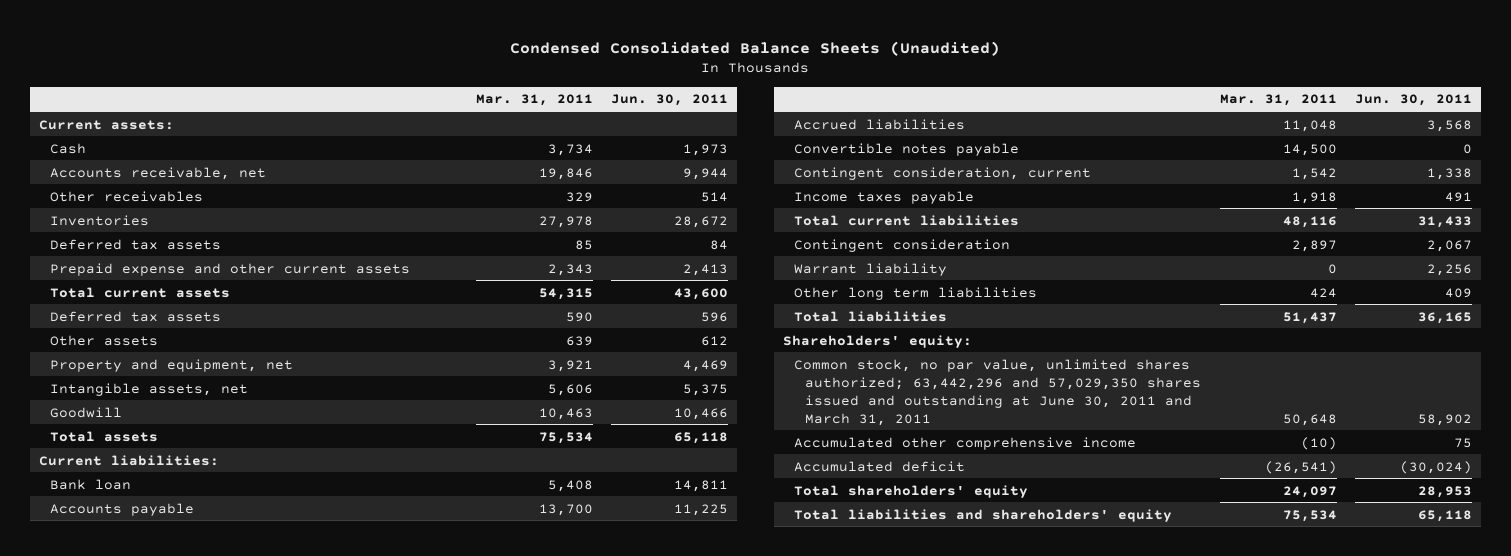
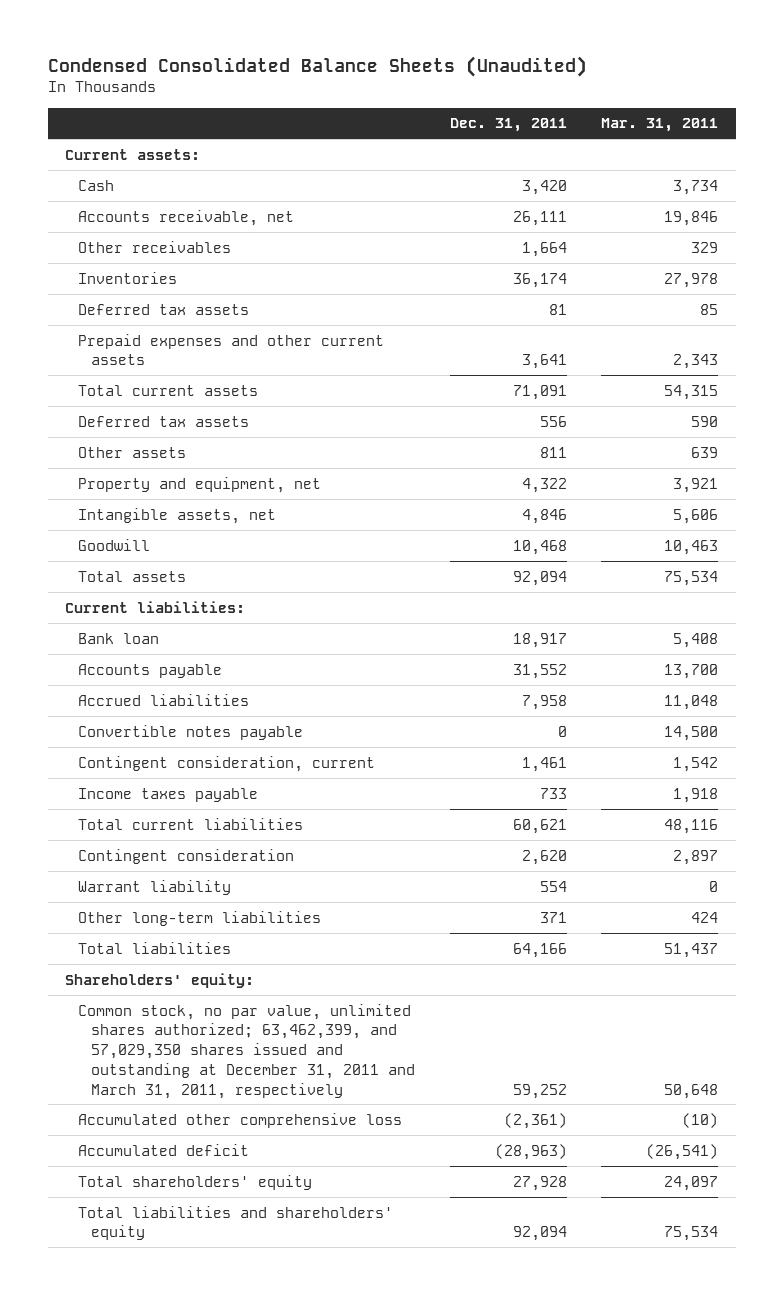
- | Mar. 31, 2011 | Jun. 30, 2011
+ | Dec. 31, 2011 | Mar. 31, 2011
- Prepaid expense and other current assets | 2,343 | 2,413
+ Prepaid expenses and other current assets | 3,641 | 2,343
- Other long term liabilities | 424 | 409
+ Other long-term liabilities | 371 | 424
- Common stock, no par value, unlimited shares authorized; 63,442,296 and 57,029,350 shares issued and outstanding at June 30, 2011 and March 31, 2011 | 50,648 | 58,902
- Accumulated other comprehensive income | (10) | 75
+ Common stock, no par value, unlimited shares authorized; 63,462,399, and 57,029,350 shares issued and outstanding at December 31, 2011 and March 31, 2011, respectively | 59,252 | 50,648
+ Accumulated other comprehensive loss | (2,361) | (10)

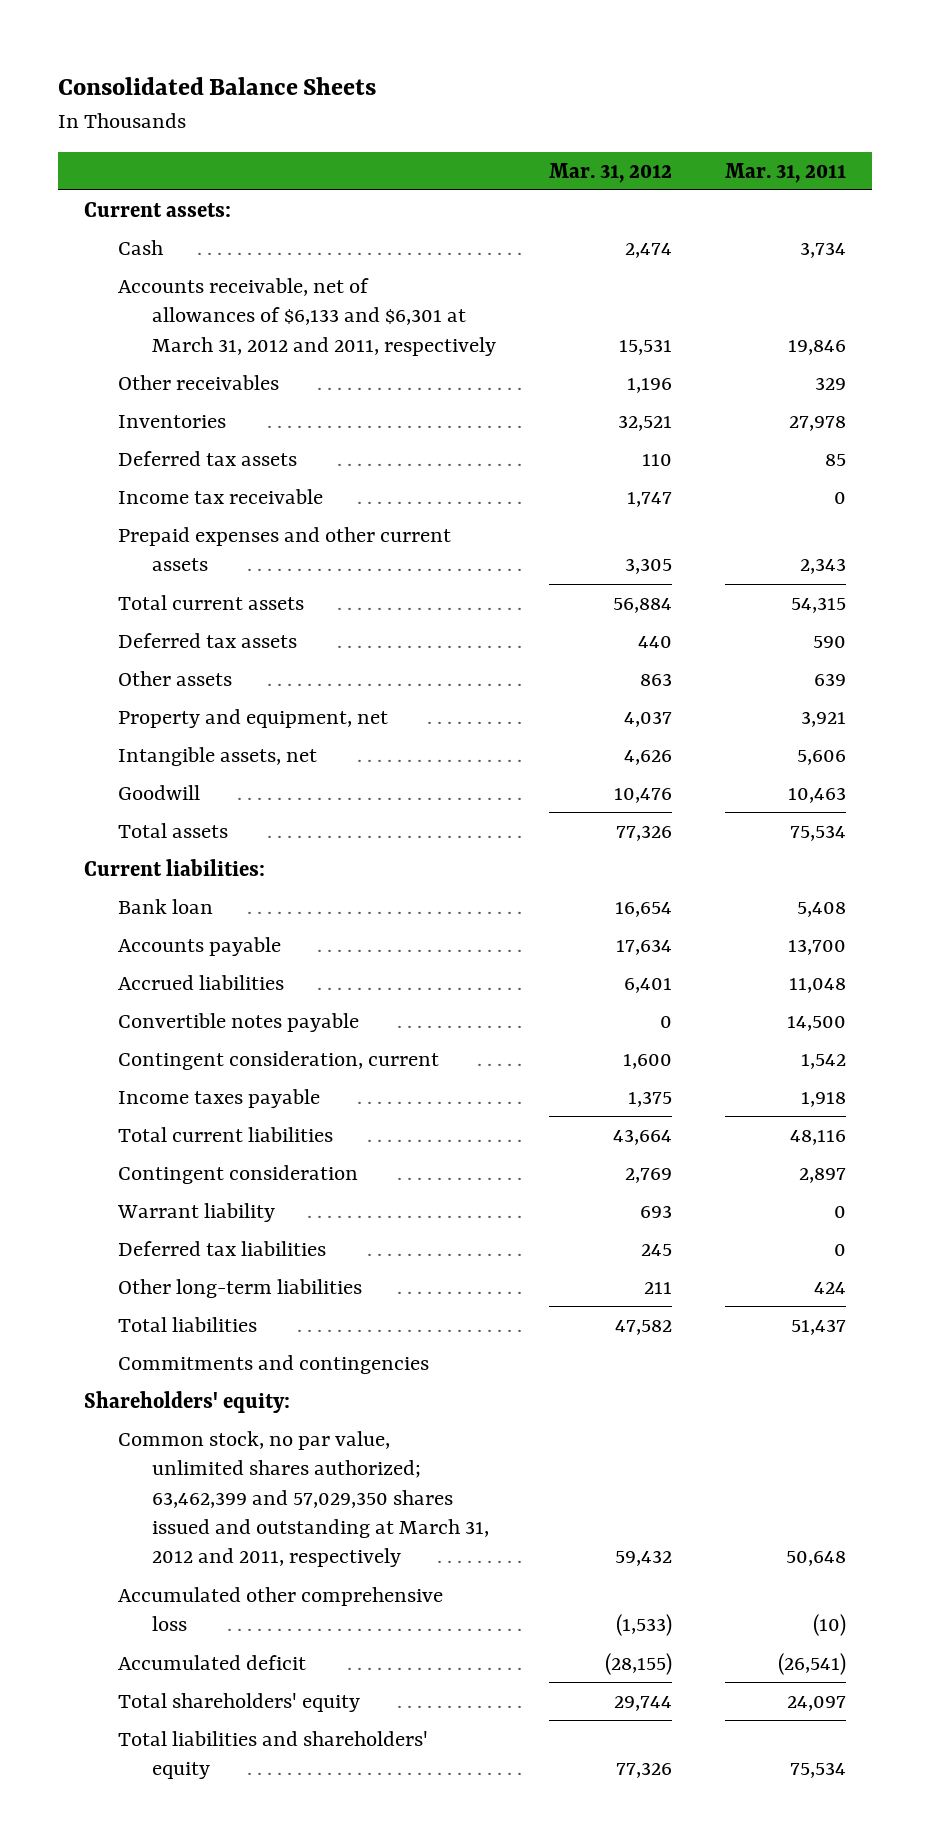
- Condensed Consolidated Balance Sheets (Unaudited)
+ Consolidated Balance Sheets
- | Dec. 31, 2011 | Mar. 31, 2011
+ | Mar. 31, 2012 | Mar. 31, 2011
- Accounts receivable, net | 26,111 | 19,846
+ Accounts receivable, net of allowances of $6,133 and $6,301 at March 31, 2012 and 2011, respectively | 15,531 | 19,846
+ Income tax receivable | 1,747 | 0
+ Deferred tax liabilities | 245 | 0
+ Commitments and contingencies
- Common stock, no par value, unlimited shares authorized; 63,462,399, and 57,029,350 shares issued and outstanding at December 31, 2011 and March 31, 2011, respectively | 59,252 | 50,648
+ Common stock, no par value, unlimited shares authorized; 63,462,399 and 57,029,350 shares issued and outstanding at March 31, 2012 and 2011, respectively | 59,432 | 50,648

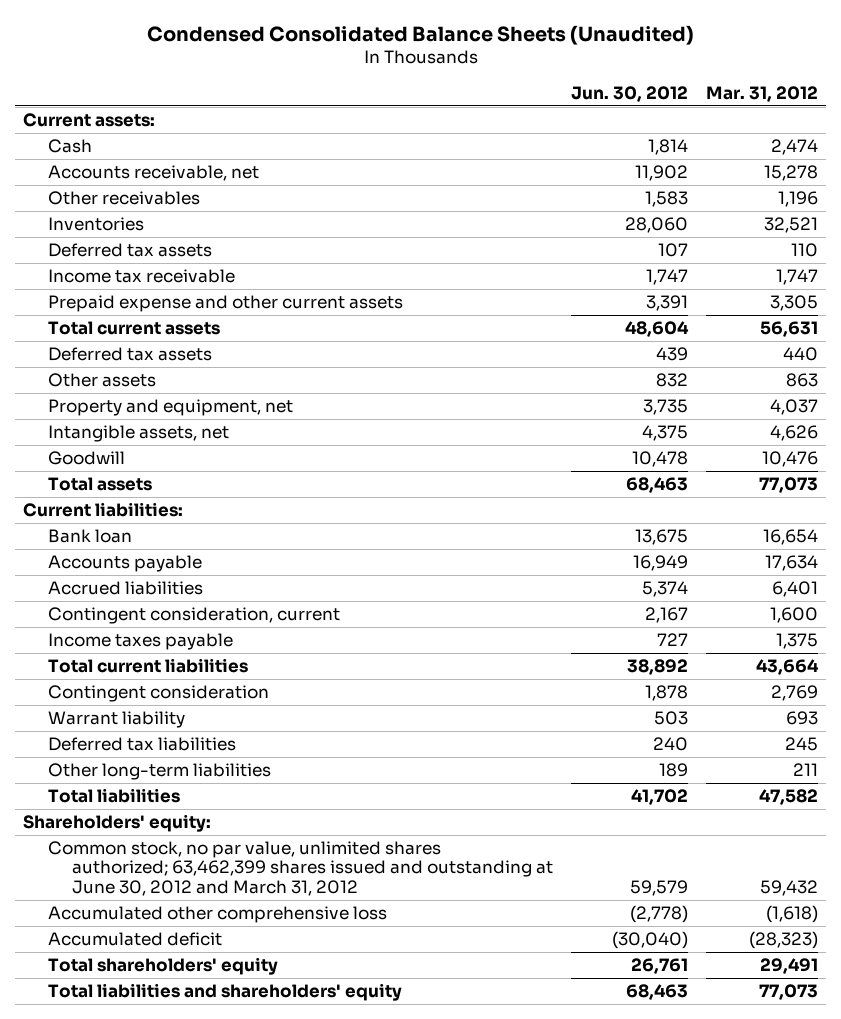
- Consolidated Balance Sheets
+ Condensed Consolidated Balance Sheets (Unaudited)
- | Mar. 31, 2012 | Mar. 31, 2011
+ | Jun. 30, 2012 | Mar. 31, 2012
- Accounts receivable, net of allowances of $6,133 and $6,301 at March 31, 2012 and 2011, respectively | 15,531 | 19,846
+ Accounts receivable, net | 11,902 | 15,278
- Prepaid expenses and other current assets | 3,305 | 2,343
- Total current assets | 56,884 | 54,315
+ Prepaid expense and other current assets | 3,391 | 3,305
+ Total current assets | 48,604 | 56,631
- Total assets | 77,326 | 75,534
+ Total assets | 68,463 | 77,073
- Convertible notes payable | 0 | 14,500
- Commitments and contingencies
- Common stock, no par value, unlimited shares authorized; 63,462,399 and 57,029,350 shares issued and outstanding at March 31, 2012 and 2011, respectively | 59,432 | 50,648
- Accumulated other comprehensive loss | (1,533) | (10)
- Accumulated deficit | (28,155) | (26,541)
- Total shareholders' equity | 29,744 | 24,097
- Total liabilities and shareholders' equity | 77,326 | 75,534
+ Common stock, no par value, unlimited shares authorized; 63,462,399 shares issued and outstanding at June 30, 2012 and March 31, 2012 | 59,579 | 59,432
+ Accumulated other comprehensive loss | (2,778) | (1,618)
+ Accumulated deficit | (30,040) | (28,323)
+ Total shareholders' equity | 26,761 | 29,491
+ Total liabilities and shareholders' equity | 68,463 | 77,073

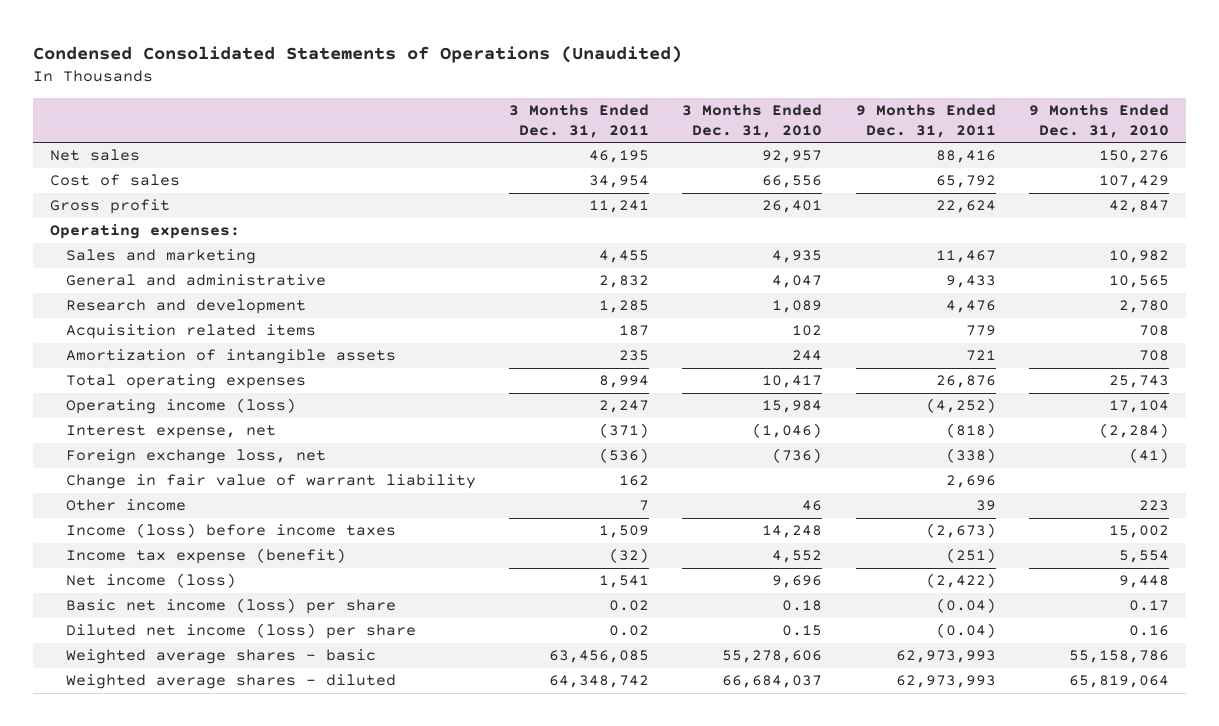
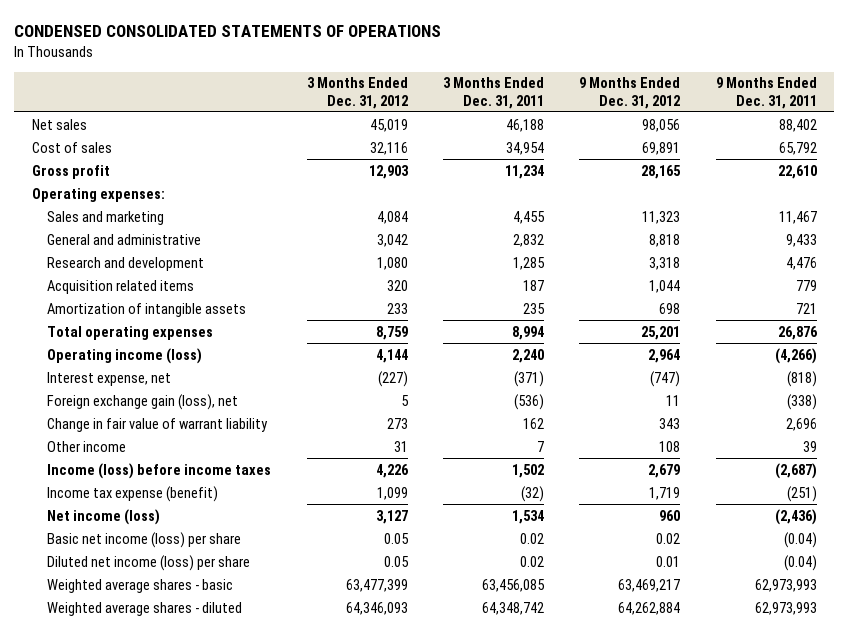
- Condensed Consolidated Statements of Operations (Unaudited)
+ CONDENSED CONSOLIDATED STATEMENTS OF OPERATIONS
- | 3 Months Ended Dec. 31, 2011 | 3 Months Ended Dec. 31, 2010 | 9 Months Ended Dec. 31, 2011 | 9 Months Ended Dec. 31, 2010
+ | 3 Months Ended Dec. 31, 2012 | 3 Months Ended Dec. 31, 2011 | 9 Months Ended Dec. 31, 2012 | 9 Months Ended Dec. 31, 2011
- Net sales | 46,195 | 92,957 | 88,416 | 150,276
+ Net sales | 45,019 | 46,188 | 98,056 | 88,402
- Gross profit | 11,241 | 26,401 | 22,624 | 42,847
+ Gross profit | 12,903 | 11,234 | 28,165 | 22,610
- Operating income (loss) | 2,247 | 15,984 | (4,252) | 17,104
+ Operating income (loss) | 4,144 | 2,240 | 2,964 | (4,266)
- Foreign exchange loss, net | (536) | (736) | (338) | (41)
+ Foreign exchange gain (loss), net | 5 | (536) | 11 | (338)
- Income (loss) before income taxes | 1,509 | 14,248 | (2,673) | 15,002
+ Income (loss) before income taxes | 4,226 | 1,502 | 2,679 | (2,687)
- Net income (loss) | 1,541 | 9,696 | (2,422) | 9,448
+ Net income (loss) | 3,127 | 1,534 | 960 | (2,436)

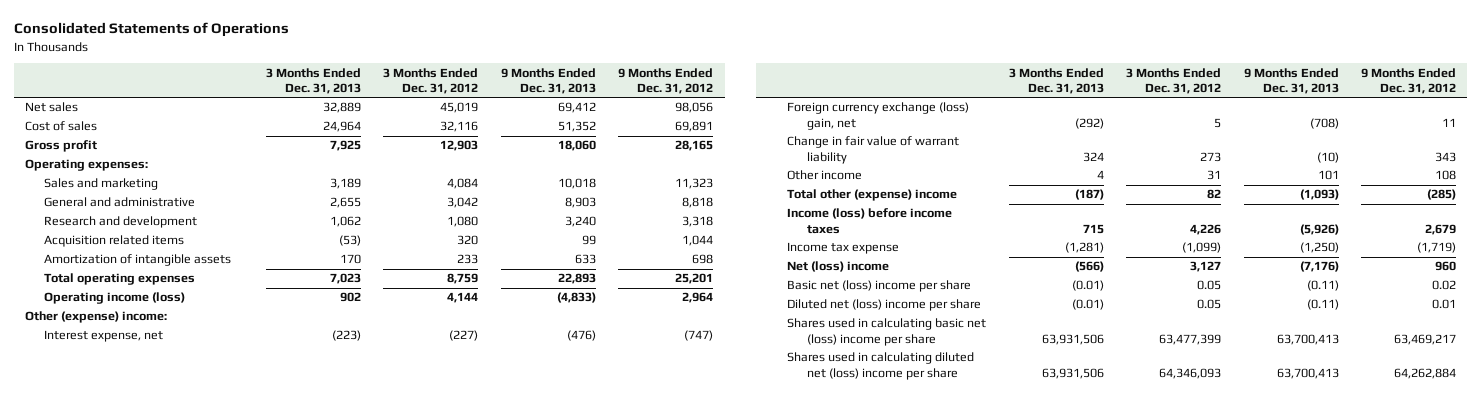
- CONDENSED CONSOLIDATED STATEMENTS OF OPERATIONS
+ Consolidated Statements of Operations
- | 3 Months Ended Dec. 31, 2012 | 3 Months Ended Dec. 31, 2011 | 9 Months Ended Dec. 31, 2012 | 9 Months Ended Dec. 31, 2011
+ | 3 Months Ended Dec. 31, 2013 | 3 Months Ended Dec. 31, 2012 | 9 Months Ended Dec. 31, 2013 | 9 Months Ended Dec. 31, 2012
+ Other (expense) income:
- Foreign exchange gain (loss), net | 5 | (536) | 11 | (338)
+ Foreign currency exchange (loss) gain, net | (292) | 5 | (708) | 11
+ Total other (expense) income | (187) | 82 | (1,093) | (285)
- Income tax expense (benefit) | 1,099 | (32) | 1,719 | (251)
- Net income (loss) | 3,127 | 1,534 | 960 | (2,436)
- Basic net income (loss) per share | 0.05 | 0.02 | 0.02 | (0.04)
- Diluted net income (loss) per share | 0.05 | 0.02 | 0.01 | (0.04)
- Weighted average shares - basic | 63,477,399 | 63,456,085 | 63,469,217 | 62,973,993
- Weighted average shares - diluted | 64,346,093 | 64,348,742 | 64,262,884 | 62,973,993
+ Income tax expense | (1,281) | (1,099) | (1,250) | (1,719)
+ Net (loss) income | (566) | 3,127 | (7,176) | 960
+ Basic net (loss) income per share | (0.01) | 0.05 | (0.11) | 0.02
+ Diluted net (loss) income per share | (0.01) | 0.05 | (0.11) | 0.01
+ Shares used in calculating basic net (loss) income per share | 63,931,506 | 63,477,399 | 63,700,413 | 63,469,217
+ Shares used in calculating diluted net (loss) income per share | 63,931,506 | 64,346,093 | 63,700,413 | 64,262,884

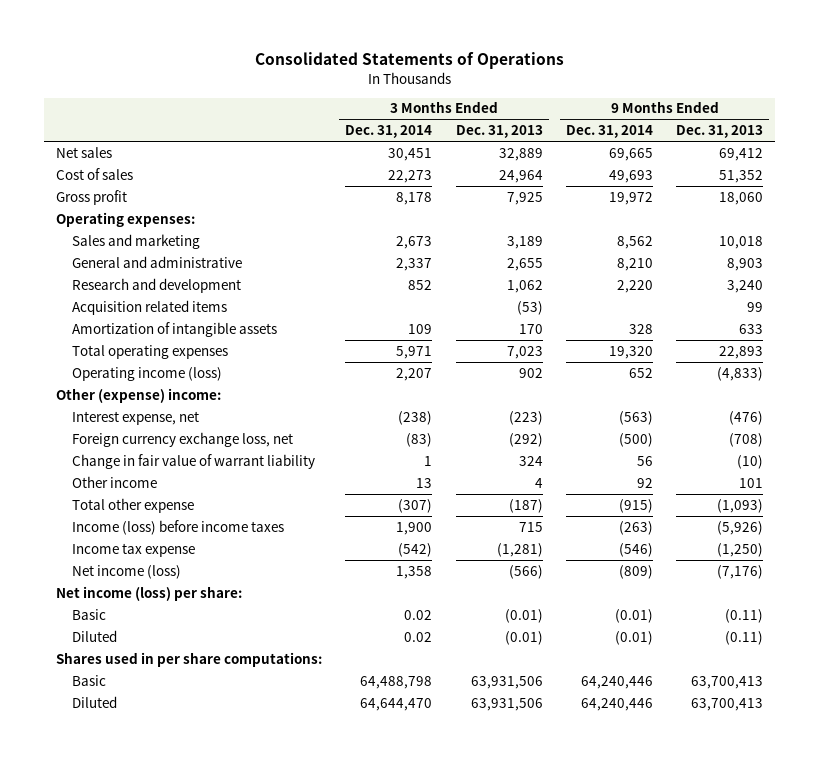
- | 3 Months Ended Dec. 31, 2013 | 3 Months Ended Dec. 31, 2012 | 9 Months Ended Dec. 31, 2013 | 9 Months Ended Dec. 31, 2012
+ | 3 Months Ended Dec. 31, 2014 | 3 Months Ended Dec. 31, 2013 | 9 Months Ended Dec. 31, 2014 | 9 Months Ended Dec. 31, 2013
- Foreign currency exchange (loss) gain, net | (292) | 5 | (708) | 11
+ Foreign currency exchange loss, net | (83) | (292) | (500) | (708)
- Total other (expense) income | (187) | 82 | (1,093) | (285)
+ Total other expense | (307) | (187) | (915) | (1,093)
- Net (loss) income | (566) | 3,127 | (7,176) | 960
- Basic net (loss) income per share | (0.01) | 0.05 | (0.11) | 0.02
- Diluted net (loss) income per share | (0.01) | 0.05 | (0.11) | 0.01
- Shares used in calculating basic net (loss) income per share | 63,931,506 | 63,477,399 | 63,700,413 | 63,469,217
- Shares used in calculating diluted net (loss) income per share | 63,931,506 | 64,346,093 | 63,700,413 | 64,262,884
+ Net income (loss) | 1,358 | (566) | (809) | (7,176)
+ Net income (loss) per share:
+ Basic | 0.02 | (0.01) | (0.01) | (0.11)
+ Diluted | 0.02 | (0.01) | (0.01) | (0.11)
+ Shares used in per share computations:
+ Basic | 64,488,798 | 63,931,506 | 64,240,446 | 63,700,413
+ Diluted | 64,644,470 | 63,931,506 | 64,240,446 | 63,700,413

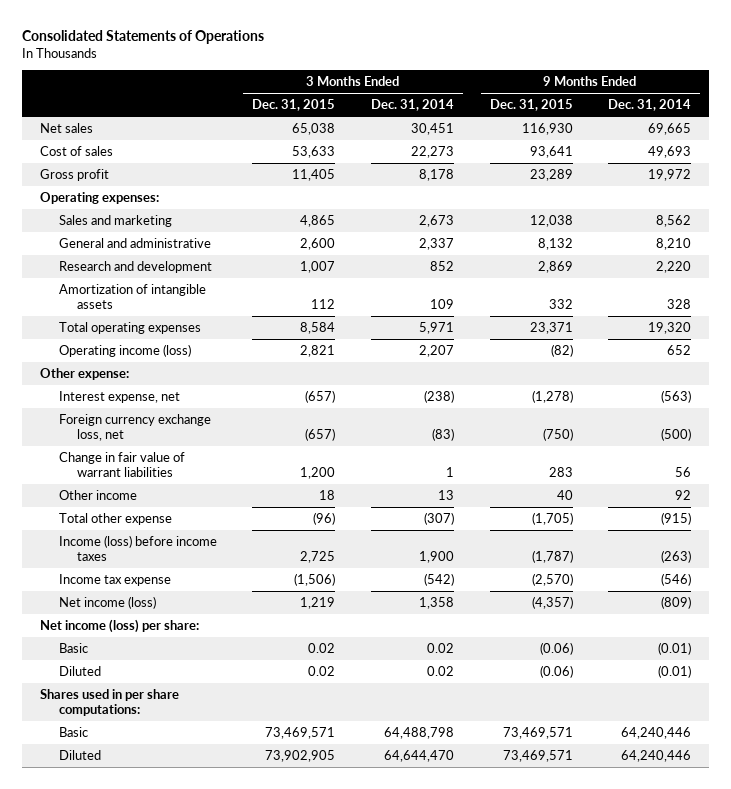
- | 3 Months Ended Dec. 31, 2014 | 3 Months Ended Dec. 31, 2013 | 9 Months Ended Dec. 31, 2014 | 9 Months Ended Dec. 31, 2013
+ | 3 Months Ended Dec. 31, 2015 | 3 Months Ended Dec. 31, 2014 | 9 Months Ended Dec. 31, 2015 | 9 Months Ended Dec. 31, 2014
- Acquisition related items | | (53) | | 99
- Other (expense) income:
+ Other expense:
- Change in fair value of warrant liability | 1 | 324 | 56 | (10)
+ Change in fair value of warrant liabilities | 1,200 | 1 | 283 | 56

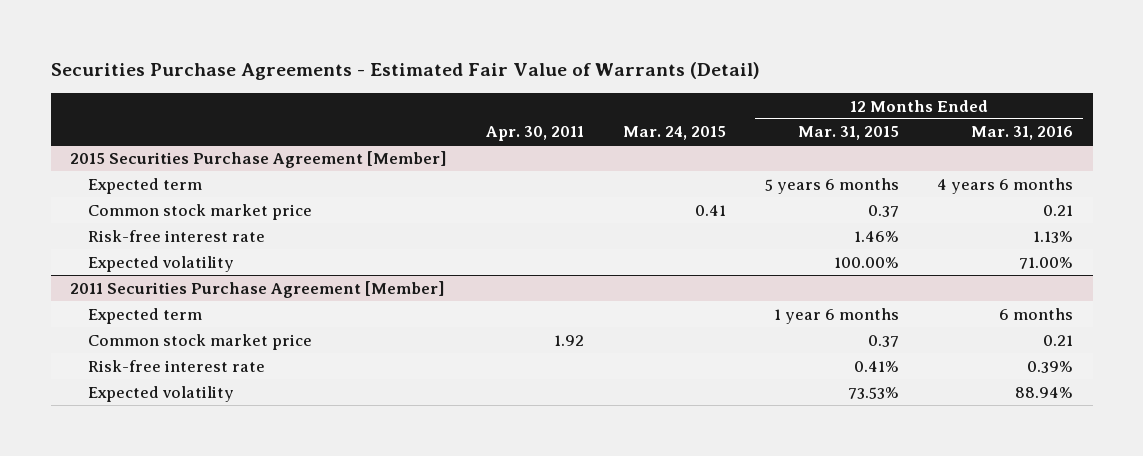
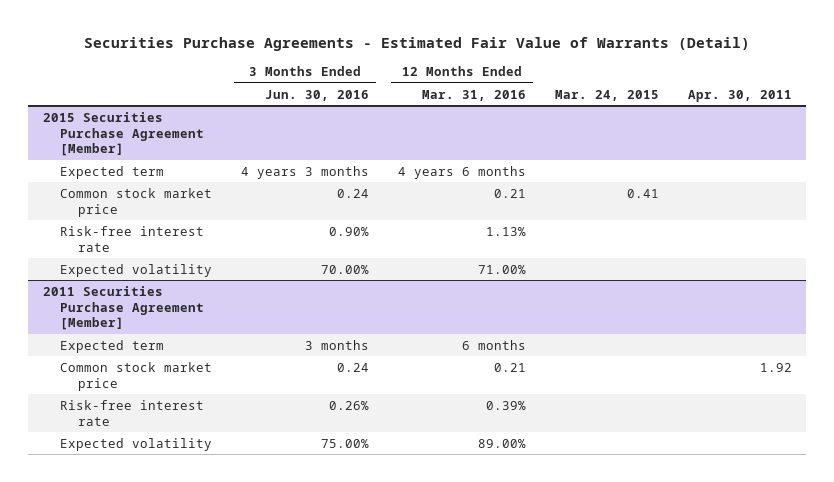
- | Apr. 30, 2011 | Mar. 24, 2015 | 12 Months Ended Mar. 31, 2015 | 12 Months Ended Mar. 31, 2016
+ | 3 Months Ended Jun. 30, 2016 | 12 Months Ended Mar. 31, 2016 | Mar. 24, 2015 | Apr. 30, 2011
@ 2011 Securities Purchase Agreement [Member]
- Expected volatility | | | 73.53% | 88.94%
+ Expected volatility | 75.00% | 89.00% | |

